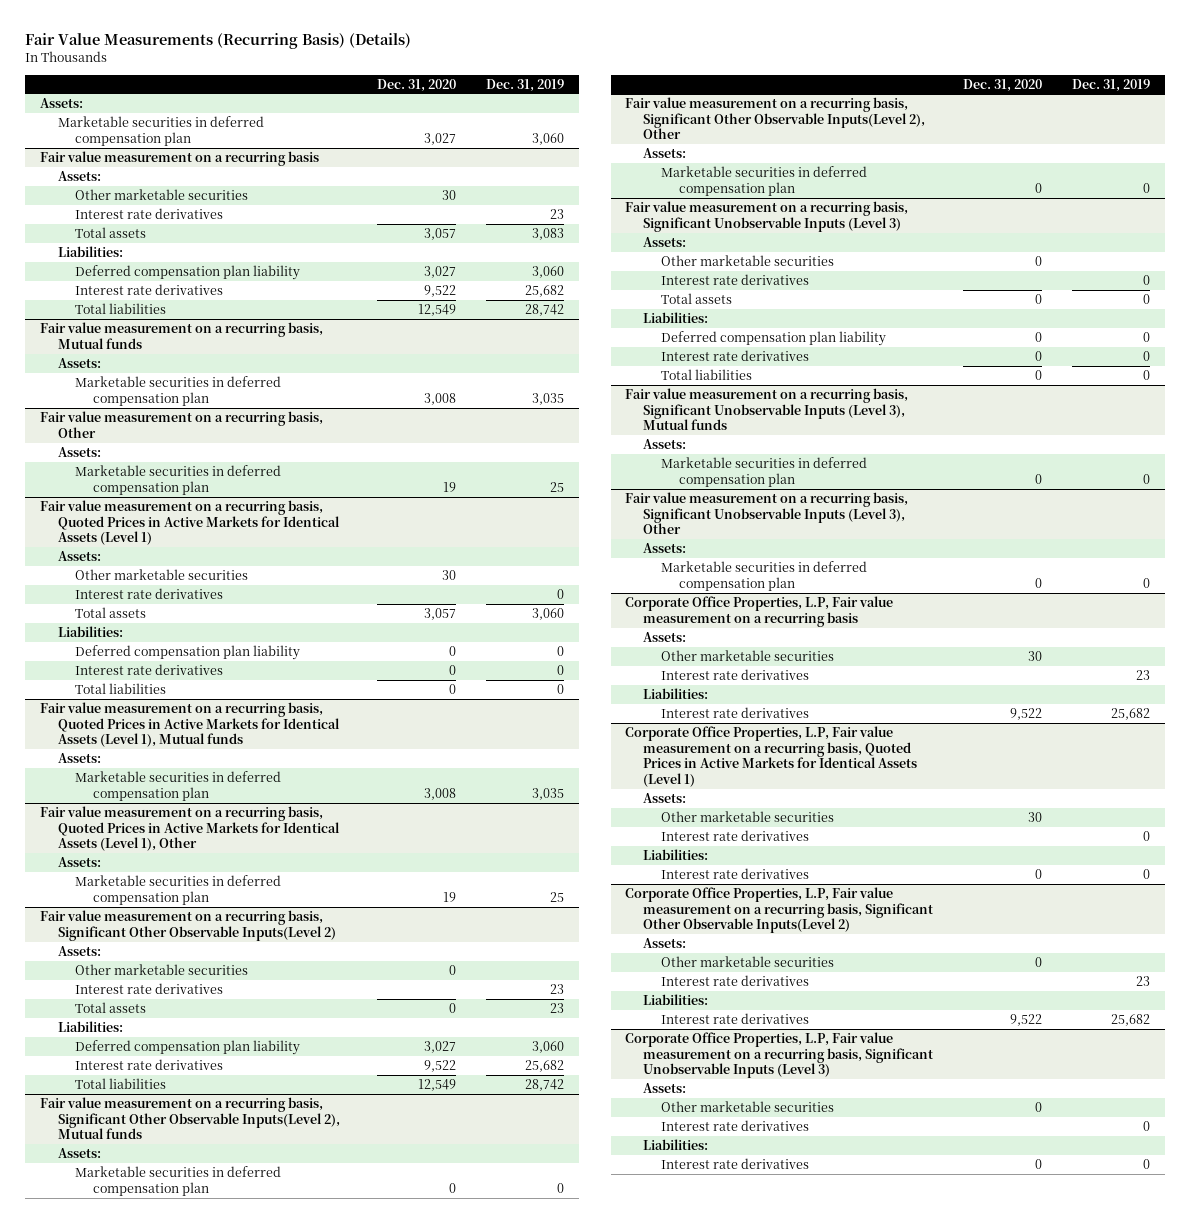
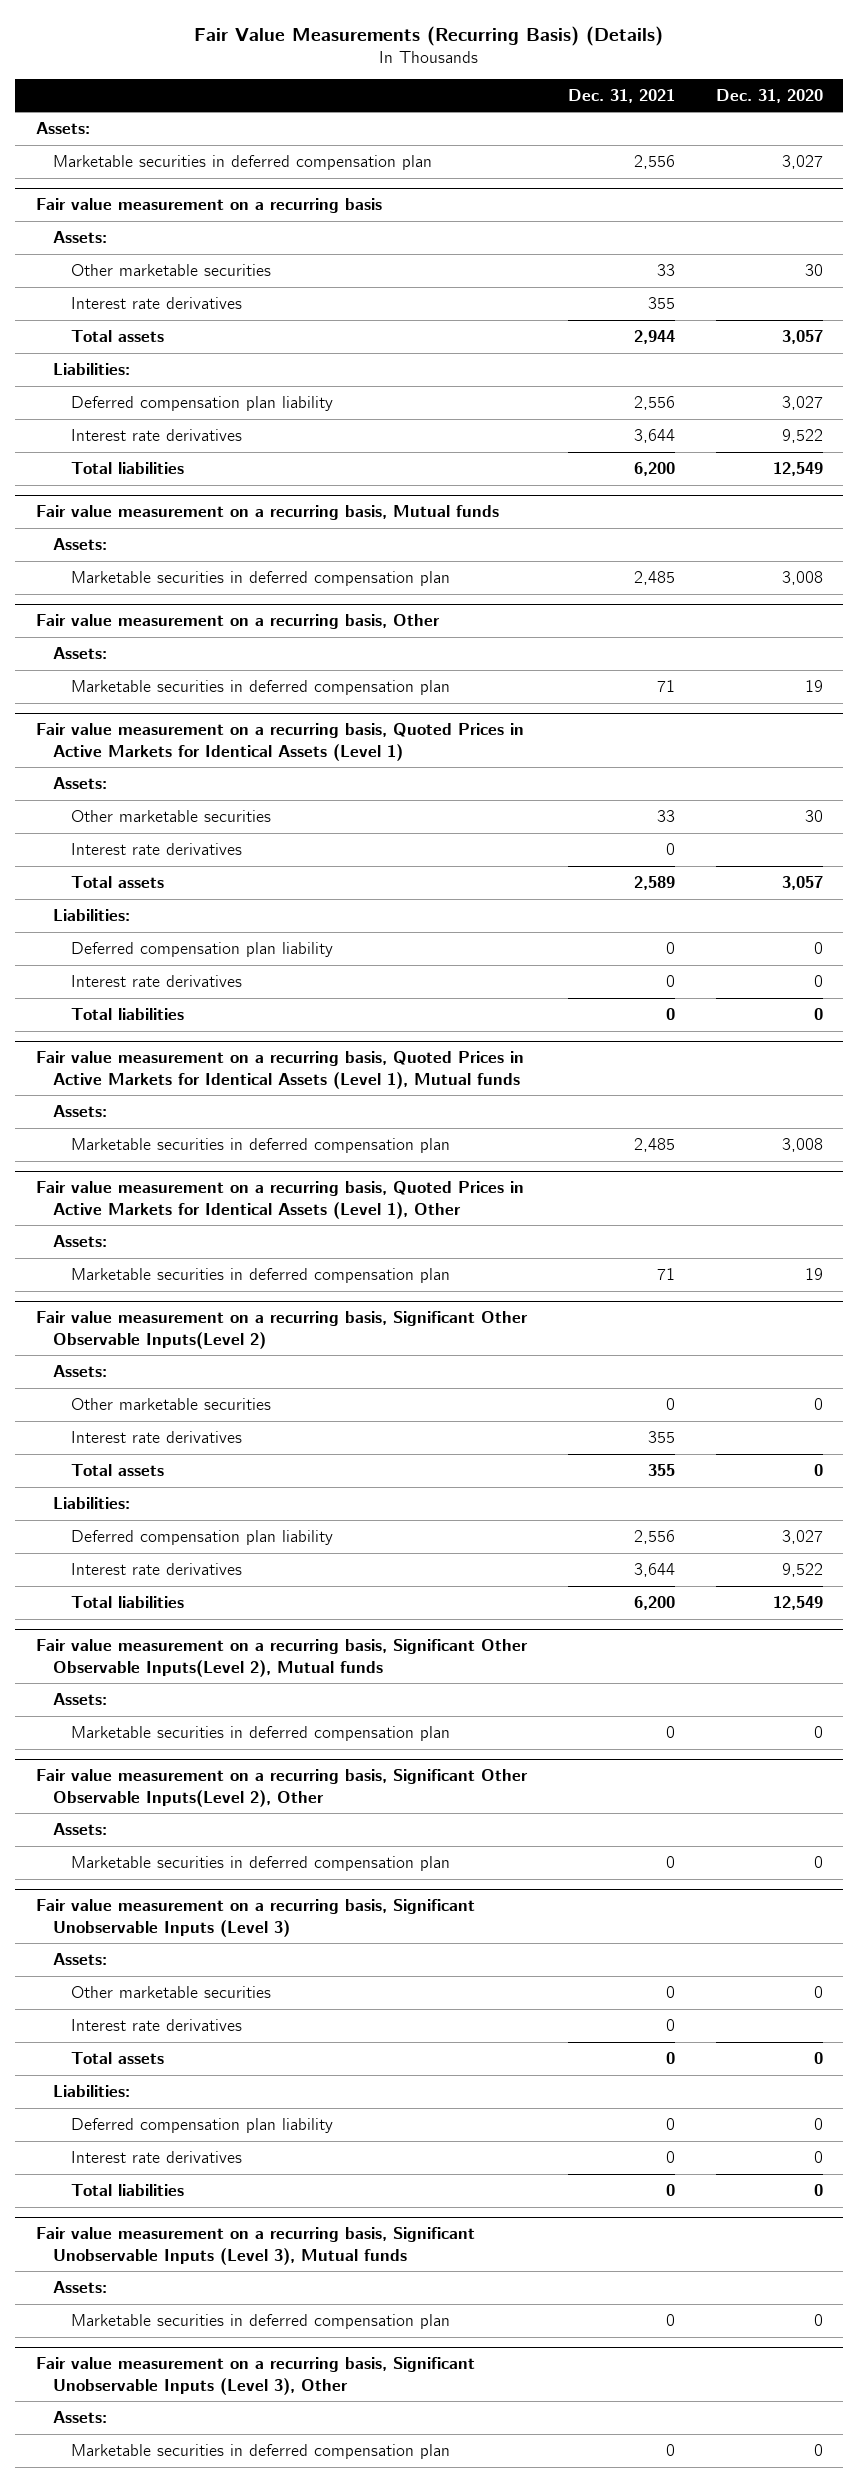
- | Dec. 31, 2020 | Dec. 31, 2019
+ | Dec. 31, 2021 | Dec. 31, 2020
- Corporate Office Properties, L.P, Fair value measurement on a recurring basis
- Assets:
- Other marketable securities | 30 |
- Interest rate derivatives | | 23
- Liabilities:
- Interest rate derivatives | 9,522 | 25,682
- Corporate Office Properties, L.P, Fair value measurement on a recurring basis, Quoted Prices in Active Markets for Identical Assets (Level 1)
- Assets:
- Other marketable securities | 30 |
- Interest rate derivatives | | 0
- Liabilities:
- Interest rate derivatives | 0 | 0
- Corporate Office Properties, L.P, Fair value measurement on a recurring basis, Significant Other Observable Inputs(Level 2)
- Assets:
- Other marketable securities | 0 |
- Interest rate derivatives | | 23
- Liabilities:
- Interest rate derivatives | 9,522 | 25,682
- Corporate Office Properties, L.P, Fair value measurement on a recurring basis, Significant Unobservable Inputs (Level 3)
- Assets:
- Other marketable securities | 0 |
- Interest rate derivatives | | 0
- Liabilities:
- Interest rate derivatives | 0 | 0

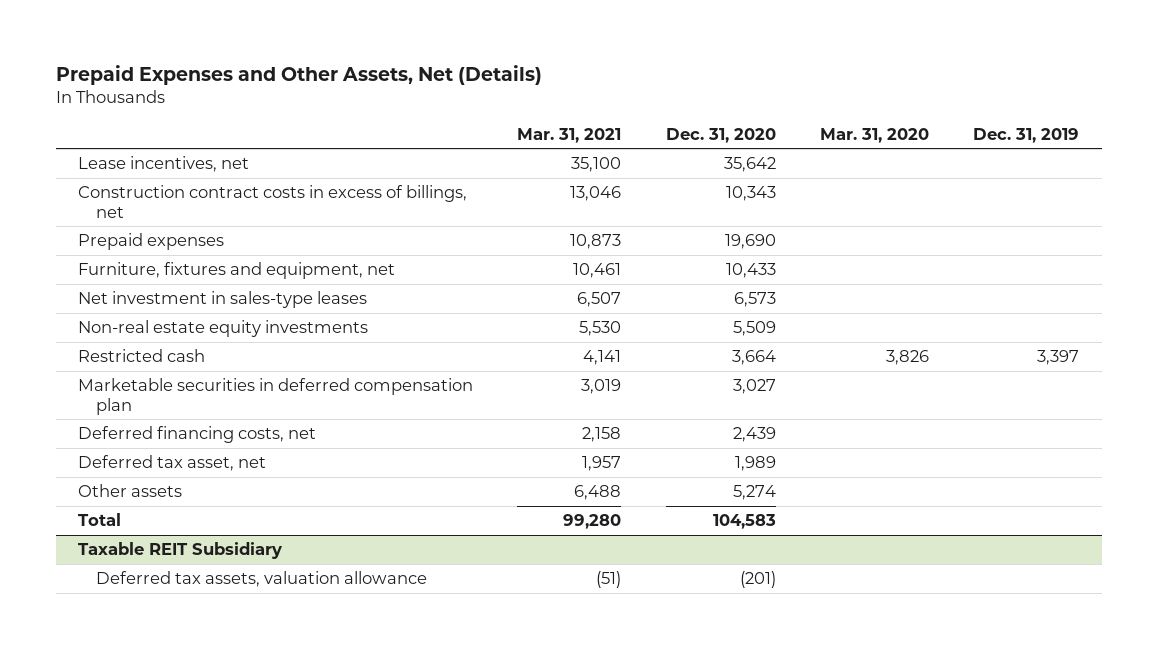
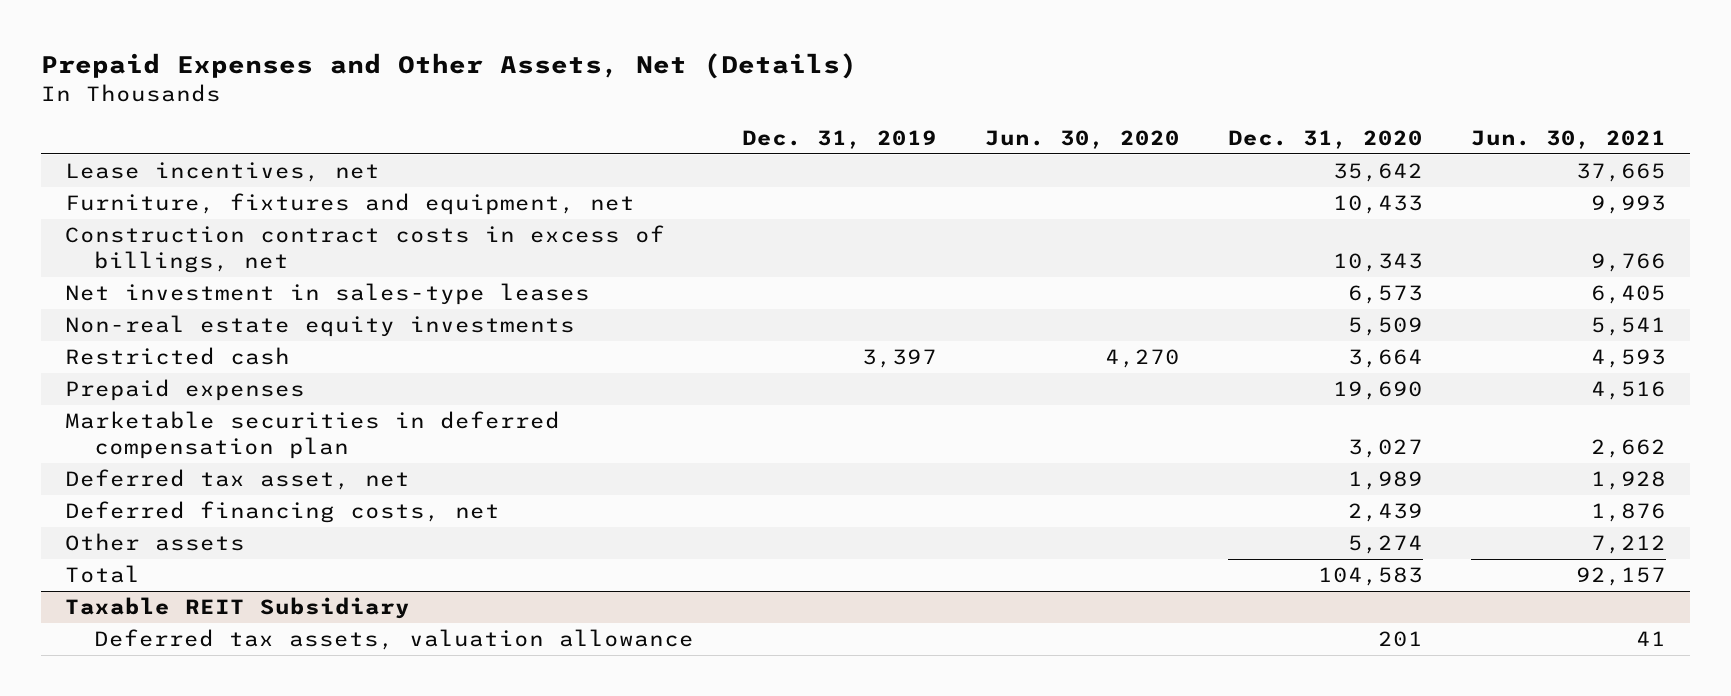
- | Mar. 31, 2021 | Dec. 31, 2020 | Mar. 31, 2020 | Dec. 31, 2019
+ | Dec. 31, 2019 | Jun. 30, 2020 | Dec. 31, 2020 | Jun. 30, 2021
moved down: Construction contract costs in excess of billings, net | | | 10,343 | 9,766
moved down: Prepaid expenses | | | 19,690 | 4,516
moved down: Deferred financing costs, net | | | 2,439 | 1,876
@ Taxable REIT Subsidiary
- Deferred tax assets, valuation allowance | (51) | (201) | |
+ Deferred tax assets, valuation allowance | | | 201 | 41

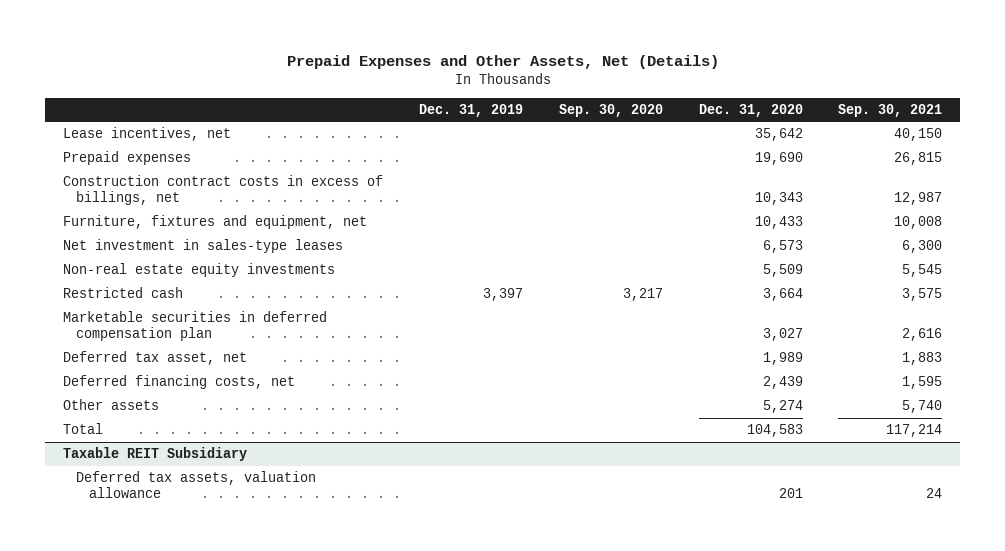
- | Dec. 31, 2019 | Jun. 30, 2020 | Dec. 31, 2020 | Jun. 30, 2021
+ | Dec. 31, 2019 | Sep. 30, 2020 | Dec. 31, 2020 | Sep. 30, 2021
moved up: Prepaid expenses | | | 19,690 | 26,815
moved down: Furniture, fixtures and equipment, net | | | 10,433 | 10,008

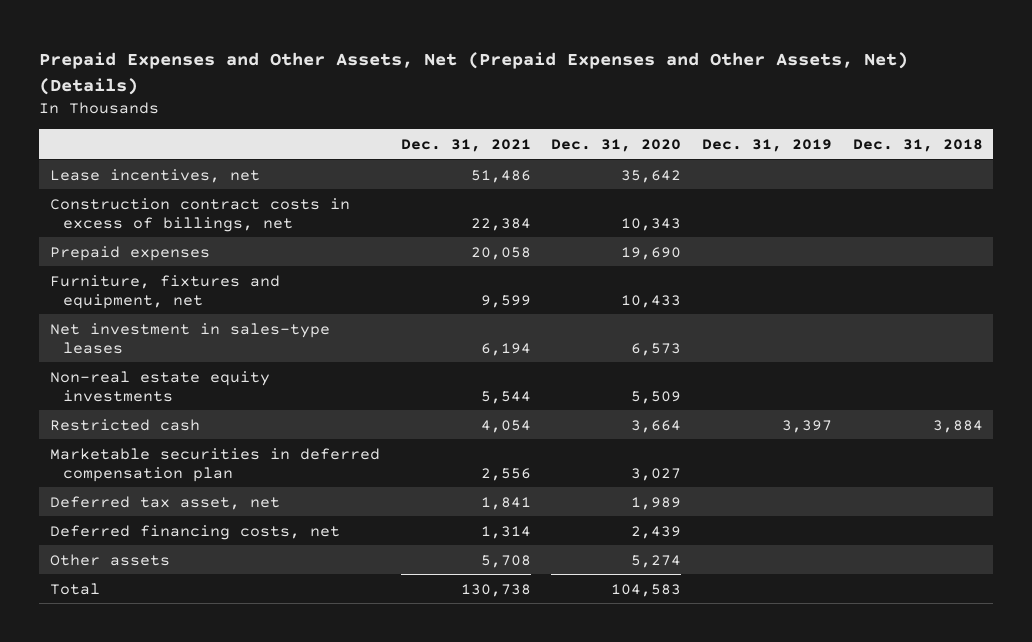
- Prepaid Expenses and Other Assets, Net (Details)
+ Prepaid Expenses and Other Assets, Net (Prepaid Expenses and Other Assets, Net) (Details)
- | Dec. 31, 2019 | Sep. 30, 2020 | Dec. 31, 2020 | Sep. 30, 2021
+ | Dec. 31, 2021 | Dec. 31, 2020 | Dec. 31, 2019 | Dec. 31, 2018
moved down: Prepaid expenses | 20,058 | 19,690 | |
- Taxable REIT Subsidiary
- Deferred tax assets, valuation allowance | | | 201 | 24

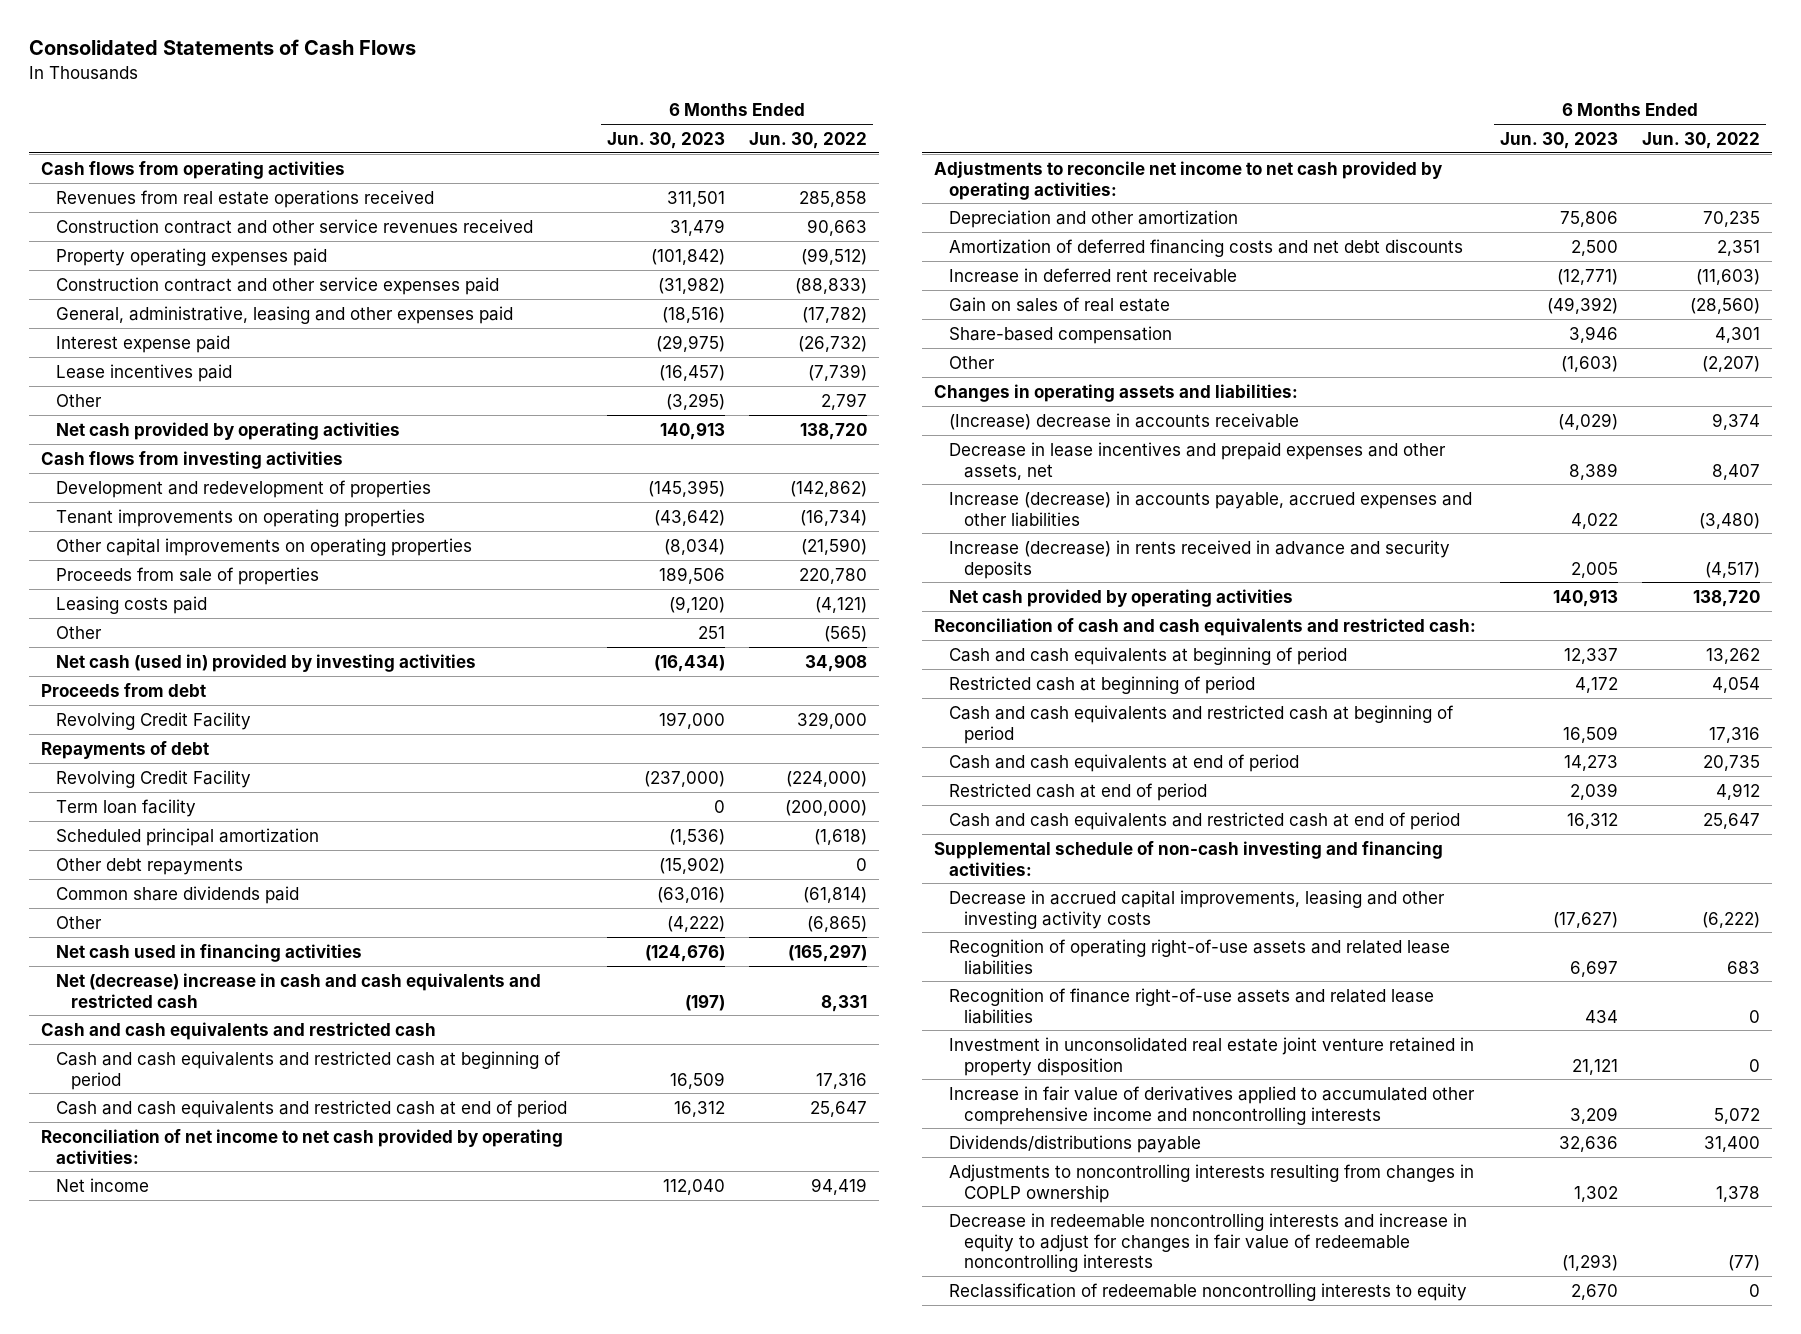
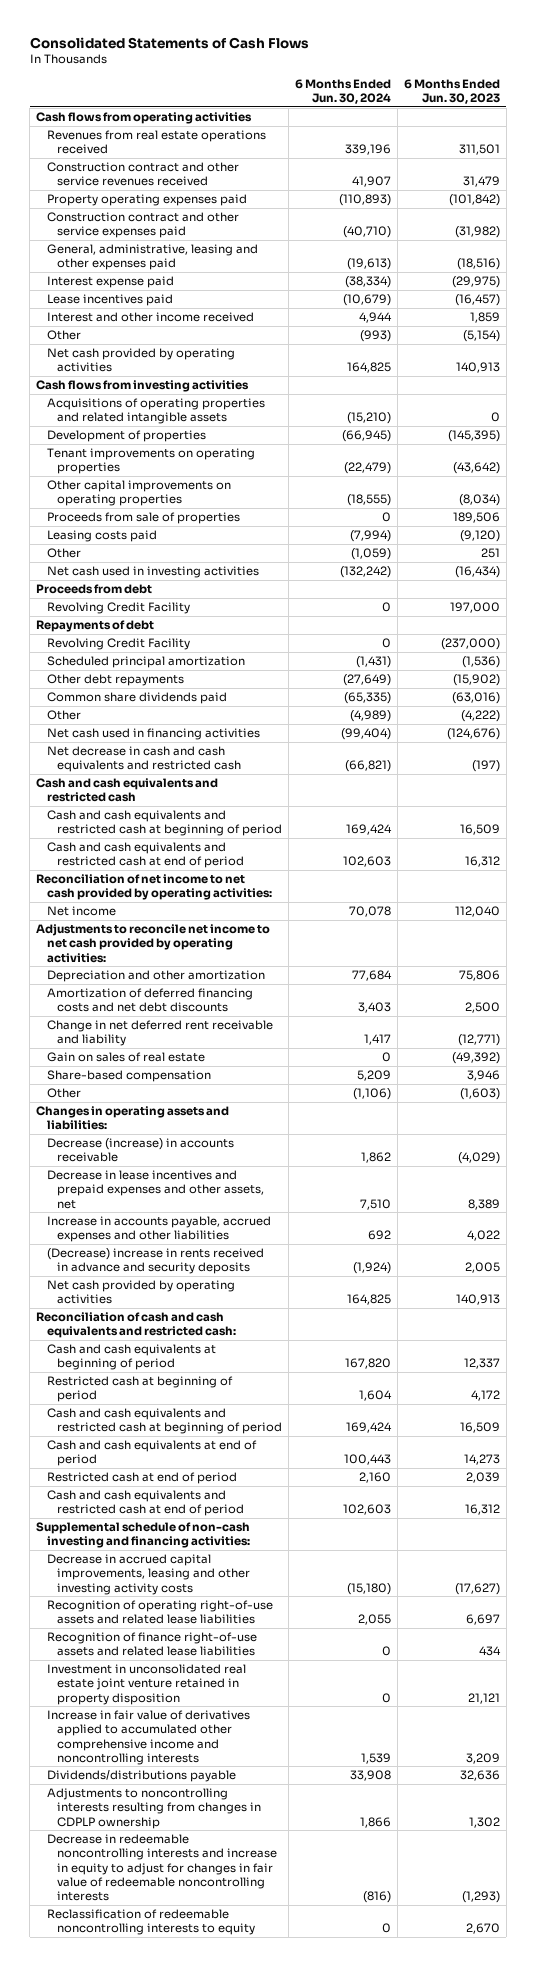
- | 6 Months Ended Jun. 30, 2023 | 6 Months Ended Jun. 30, 2022
+ | 6 Months Ended Jun. 30, 2024 | 6 Months Ended Jun. 30, 2023
- Other | (3,295) | 2,797
+ Interest and other income received | 4,944 | 1,859
+ Other | (993) | (5,154)
- Development and redevelopment of properties | (145,395) | (142,862)
+ Acquisitions of operating properties and related intangible assets | (15,210) | 0
+ Development of properties | (66,945) | (145,395)
- Net cash (used in) provided by investing activities | (16,434) | 34,908
+ Net cash used in investing activities | (132,242) | (16,434)
- Term loan facility | 0 | (200,000)
- Net (decrease) increase in cash and cash equivalents and restricted cash | (197) | 8,331
+ Net decrease in cash and cash equivalents and restricted cash | (66,821) | (197)
- Increase in deferred rent receivable | (12,771) | (11,603)
+ Change in net deferred rent receivable and liability | 1,417 | (12,771)
- (Increase) decrease in accounts receivable | (4,029) | 9,374
+ Decrease (increase) in accounts receivable | 1,862 | (4,029)
- Increase (decrease) in accounts payable, accrued expenses and other liabilities | 4,022 | (3,480)
- Increase (decrease) in rents received in advance and security deposits | 2,005 | (4,517)
+ Increase in accounts payable, accrued expenses and other liabilities | 692 | 4,022
+ (Decrease) increase in rents received in advance and security deposits | (1,924) | 2,005
- Adjustments to noncontrolling interests resulting from changes in COPLP ownership | 1,302 | 1,378
+ Adjustments to noncontrolling interests resulting from changes in CDPLP ownership | 1,866 | 1,302

